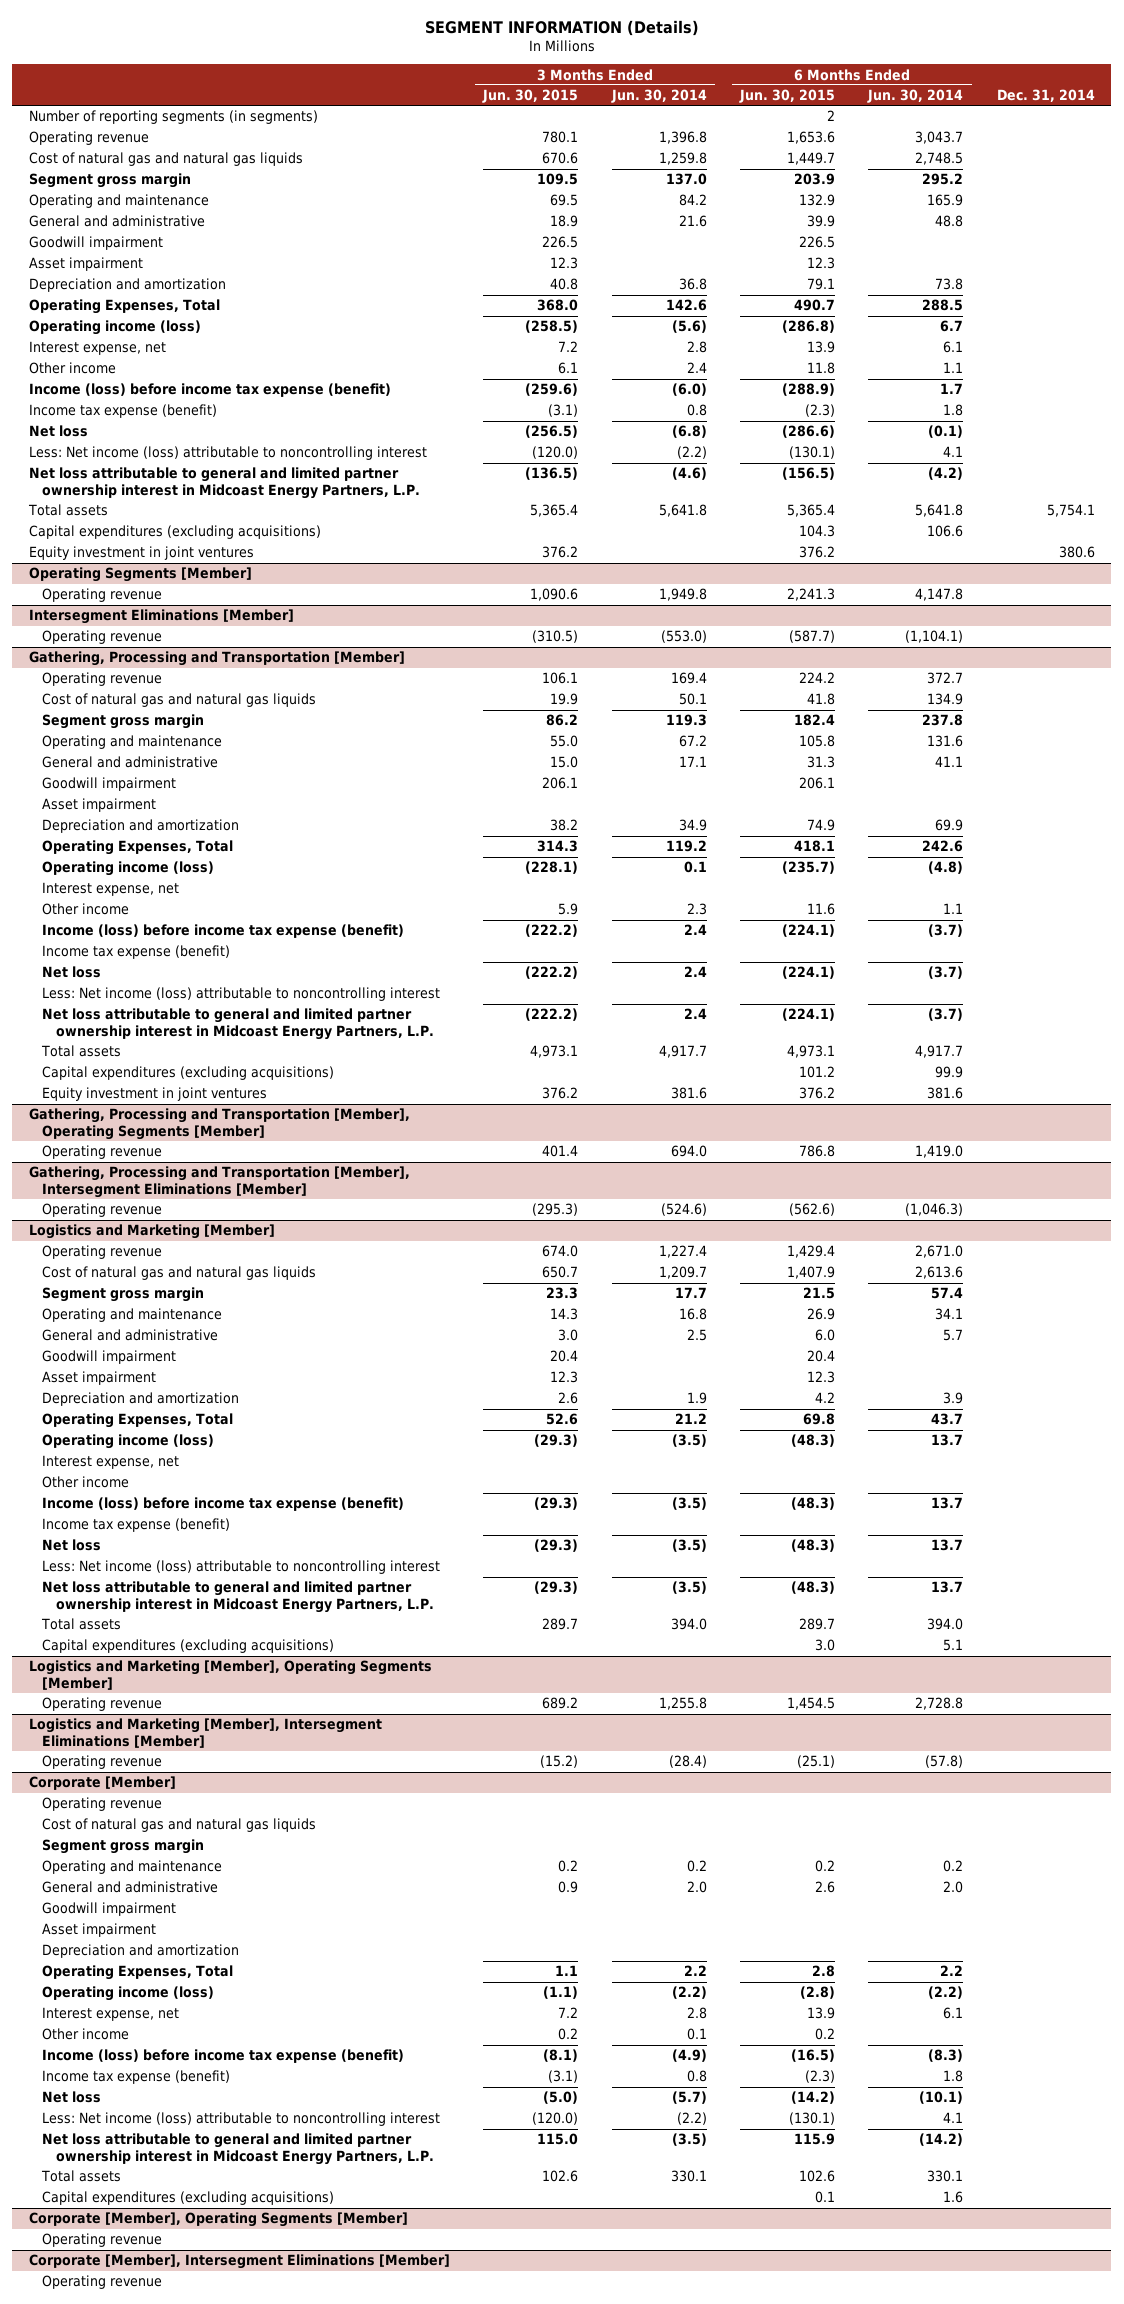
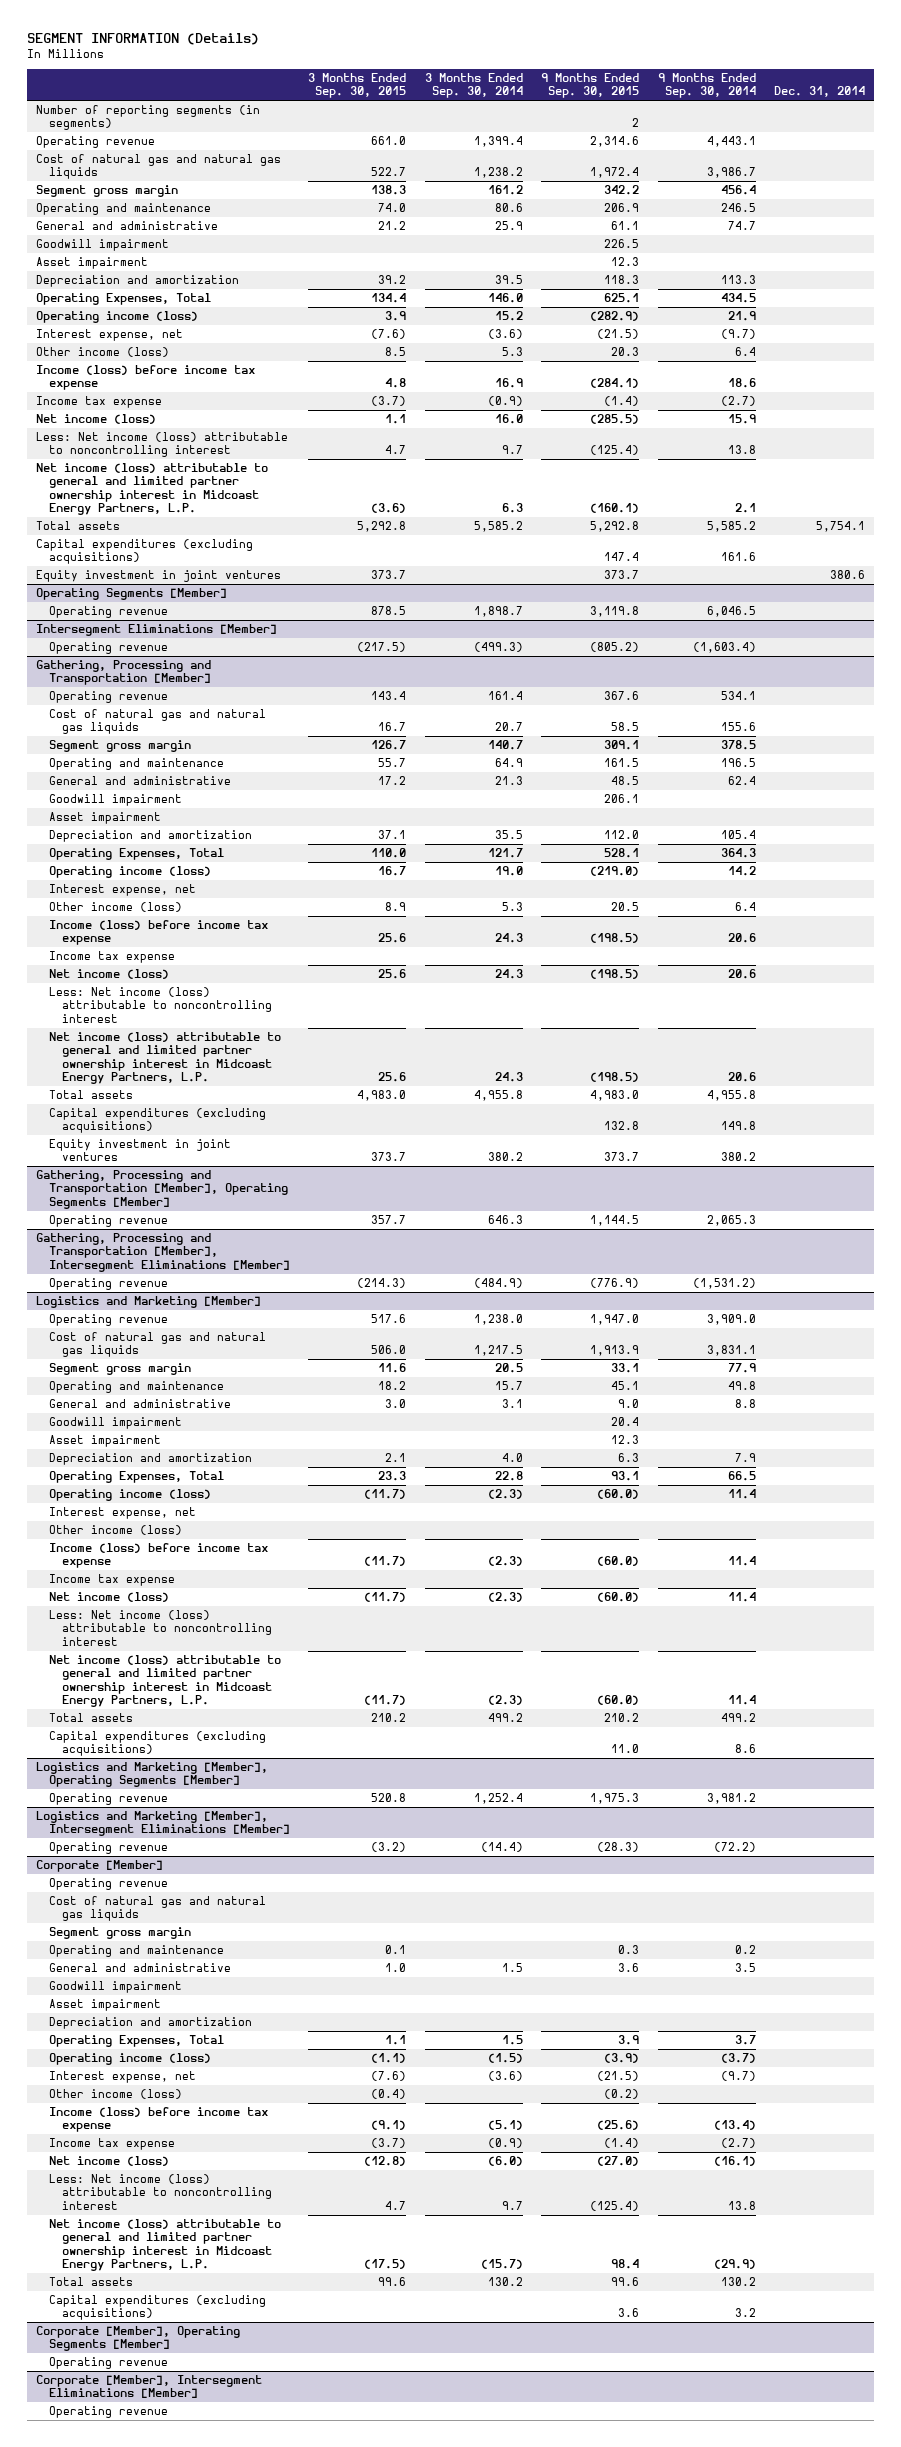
- | 3 Months Ended Jun. 30, 2015 | 3 Months Ended Jun. 30, 2014 | 6 Months Ended Jun. 30, 2015 | 6 Months Ended Jun. 30, 2014 | Dec. 31, 2014
+ | 3 Months Ended Sep. 30, 2015 | 3 Months Ended Sep. 30, 2014 | 9 Months Ended Sep. 30, 2015 | 9 Months Ended Sep. 30, 2014 | Dec. 31, 2014
- Other income | 6.1 | 2.4 | 11.8 | 1.1 |
- Income (loss) before income tax expense (benefit) | (259.6) | (6.0) | (288.9) | 1.7 |
- Income tax expense (benefit) | (3.1) | 0.8 | (2.3) | 1.8 |
- Net loss | (256.5) | (6.8) | (286.6) | (0.1) |
+ Other income (loss) | 8.5 | 5.3 | 20.3 | 6.4 |
+ Income (loss) before income tax expense | 4.8 | 16.9 | (284.1) | 18.6 |
+ Income tax expense | (3.7) | (0.9) | (1.4) | (2.7) |
+ Net income (loss) | 1.1 | 16.0 | (285.5) | 15.9 |
- Net loss attributable to general and limited partner ownership interest in Midcoast Energy Partners, L.P. | (136.5) | (4.6) | (156.5) | (4.2) |
+ Net income (loss) attributable to general and limited partner ownership interest in Midcoast Energy Partners, L.P. | (3.6) | 6.3 | (160.1) | 2.1 |
@ Gathering, Processing and Transportation [Member]
- Other income | 5.9 | 2.3 | 11.6 | 1.1 |
- Income (loss) before income tax expense (benefit) | (222.2) | 2.4 | (224.1) | (3.7) |
- Income tax expense (benefit)
- Net loss | (222.2) | 2.4 | (224.1) | (3.7) |
+ Other income (loss) | 8.9 | 5.3 | 20.5 | 6.4 |
+ Income (loss) before income tax expense | 25.6 | 24.3 | (198.5) | 20.6 |
+ Income tax expense
+ Net income (loss) | 25.6 | 24.3 | (198.5) | 20.6 |
- Net loss attributable to general and limited partner ownership interest in Midcoast Energy Partners, L.P. | (222.2) | 2.4 | (224.1) | (3.7) |
+ Net income (loss) attributable to general and limited partner ownership interest in Midcoast Energy Partners, L.P. | 25.6 | 24.3 | (198.5) | 20.6 |
@ Logistics and Marketing [Member]
- Other income
- Income (loss) before income tax expense (benefit) | (29.3) | (3.5) | (48.3) | 13.7 |
- Income tax expense (benefit)
- Net loss | (29.3) | (3.5) | (48.3) | 13.7 |
+ Other income (loss)
+ Income (loss) before income tax expense | (11.7) | (2.3) | (60.0) | 11.4 |
+ Income tax expense
+ Net income (loss) | (11.7) | (2.3) | (60.0) | 11.4 |
- Net loss attributable to general and limited partner ownership interest in Midcoast Energy Partners, L.P. | (29.3) | (3.5) | (48.3) | 13.7 |
+ Net income (loss) attributable to general and limited partner ownership interest in Midcoast Energy Partners, L.P. | (11.7) | (2.3) | (60.0) | 11.4 |
@ Corporate [Member]
- Other income | 0.2 | 0.1 | 0.2 | |
- Income (loss) before income tax expense (benefit) | (8.1) | (4.9) | (16.5) | (8.3) |
- Income tax expense (benefit) | (3.1) | 0.8 | (2.3) | 1.8 |
- Net loss | (5.0) | (5.7) | (14.2) | (10.1) |
+ Other income (loss) | (0.4) | | (0.2) | |
+ Income (loss) before income tax expense | (9.1) | (5.1) | (25.6) | (13.4) |
+ Income tax expense | (3.7) | (0.9) | (1.4) | (2.7) |
+ Net income (loss) | (12.8) | (6.0) | (27.0) | (16.1) |
- Net loss attributable to general and limited partner ownership interest in Midcoast Energy Partners, L.P. | 115.0 | (3.5) | 115.9 | (14.2) |
+ Net income (loss) attributable to general and limited partner ownership interest in Midcoast Energy Partners, L.P. | (17.5) | (15.7) | 98.4 | (29.9) |

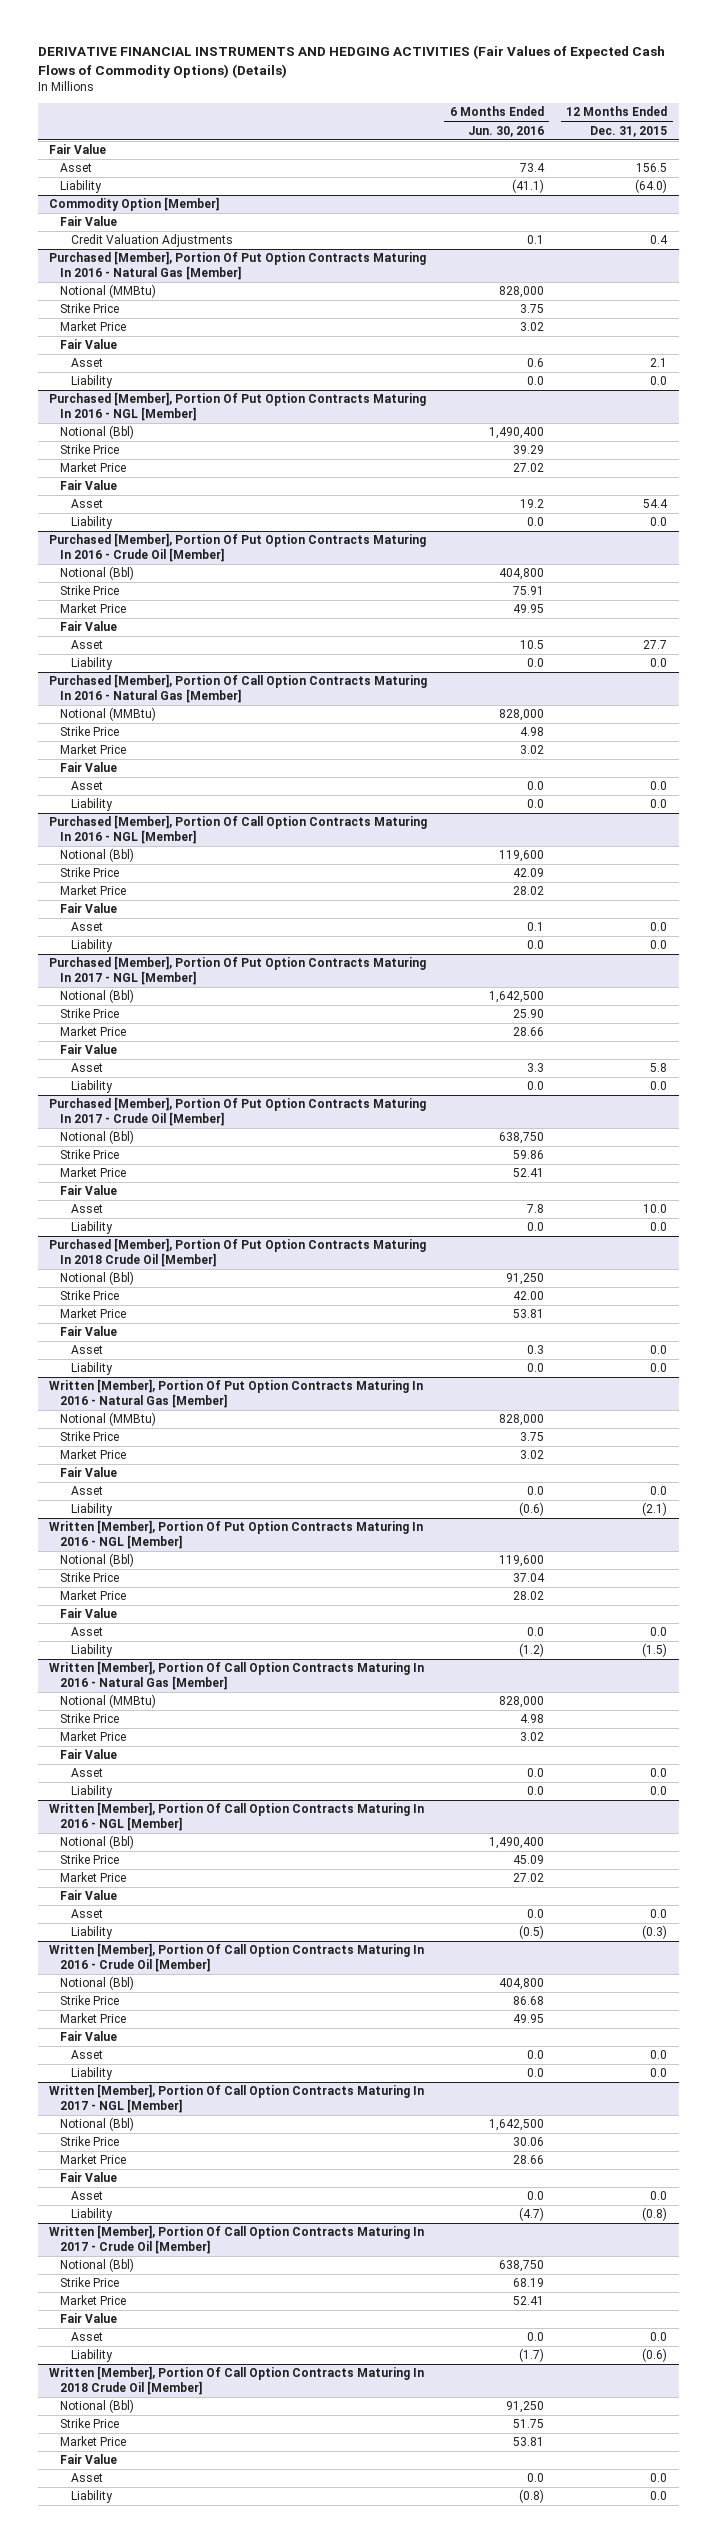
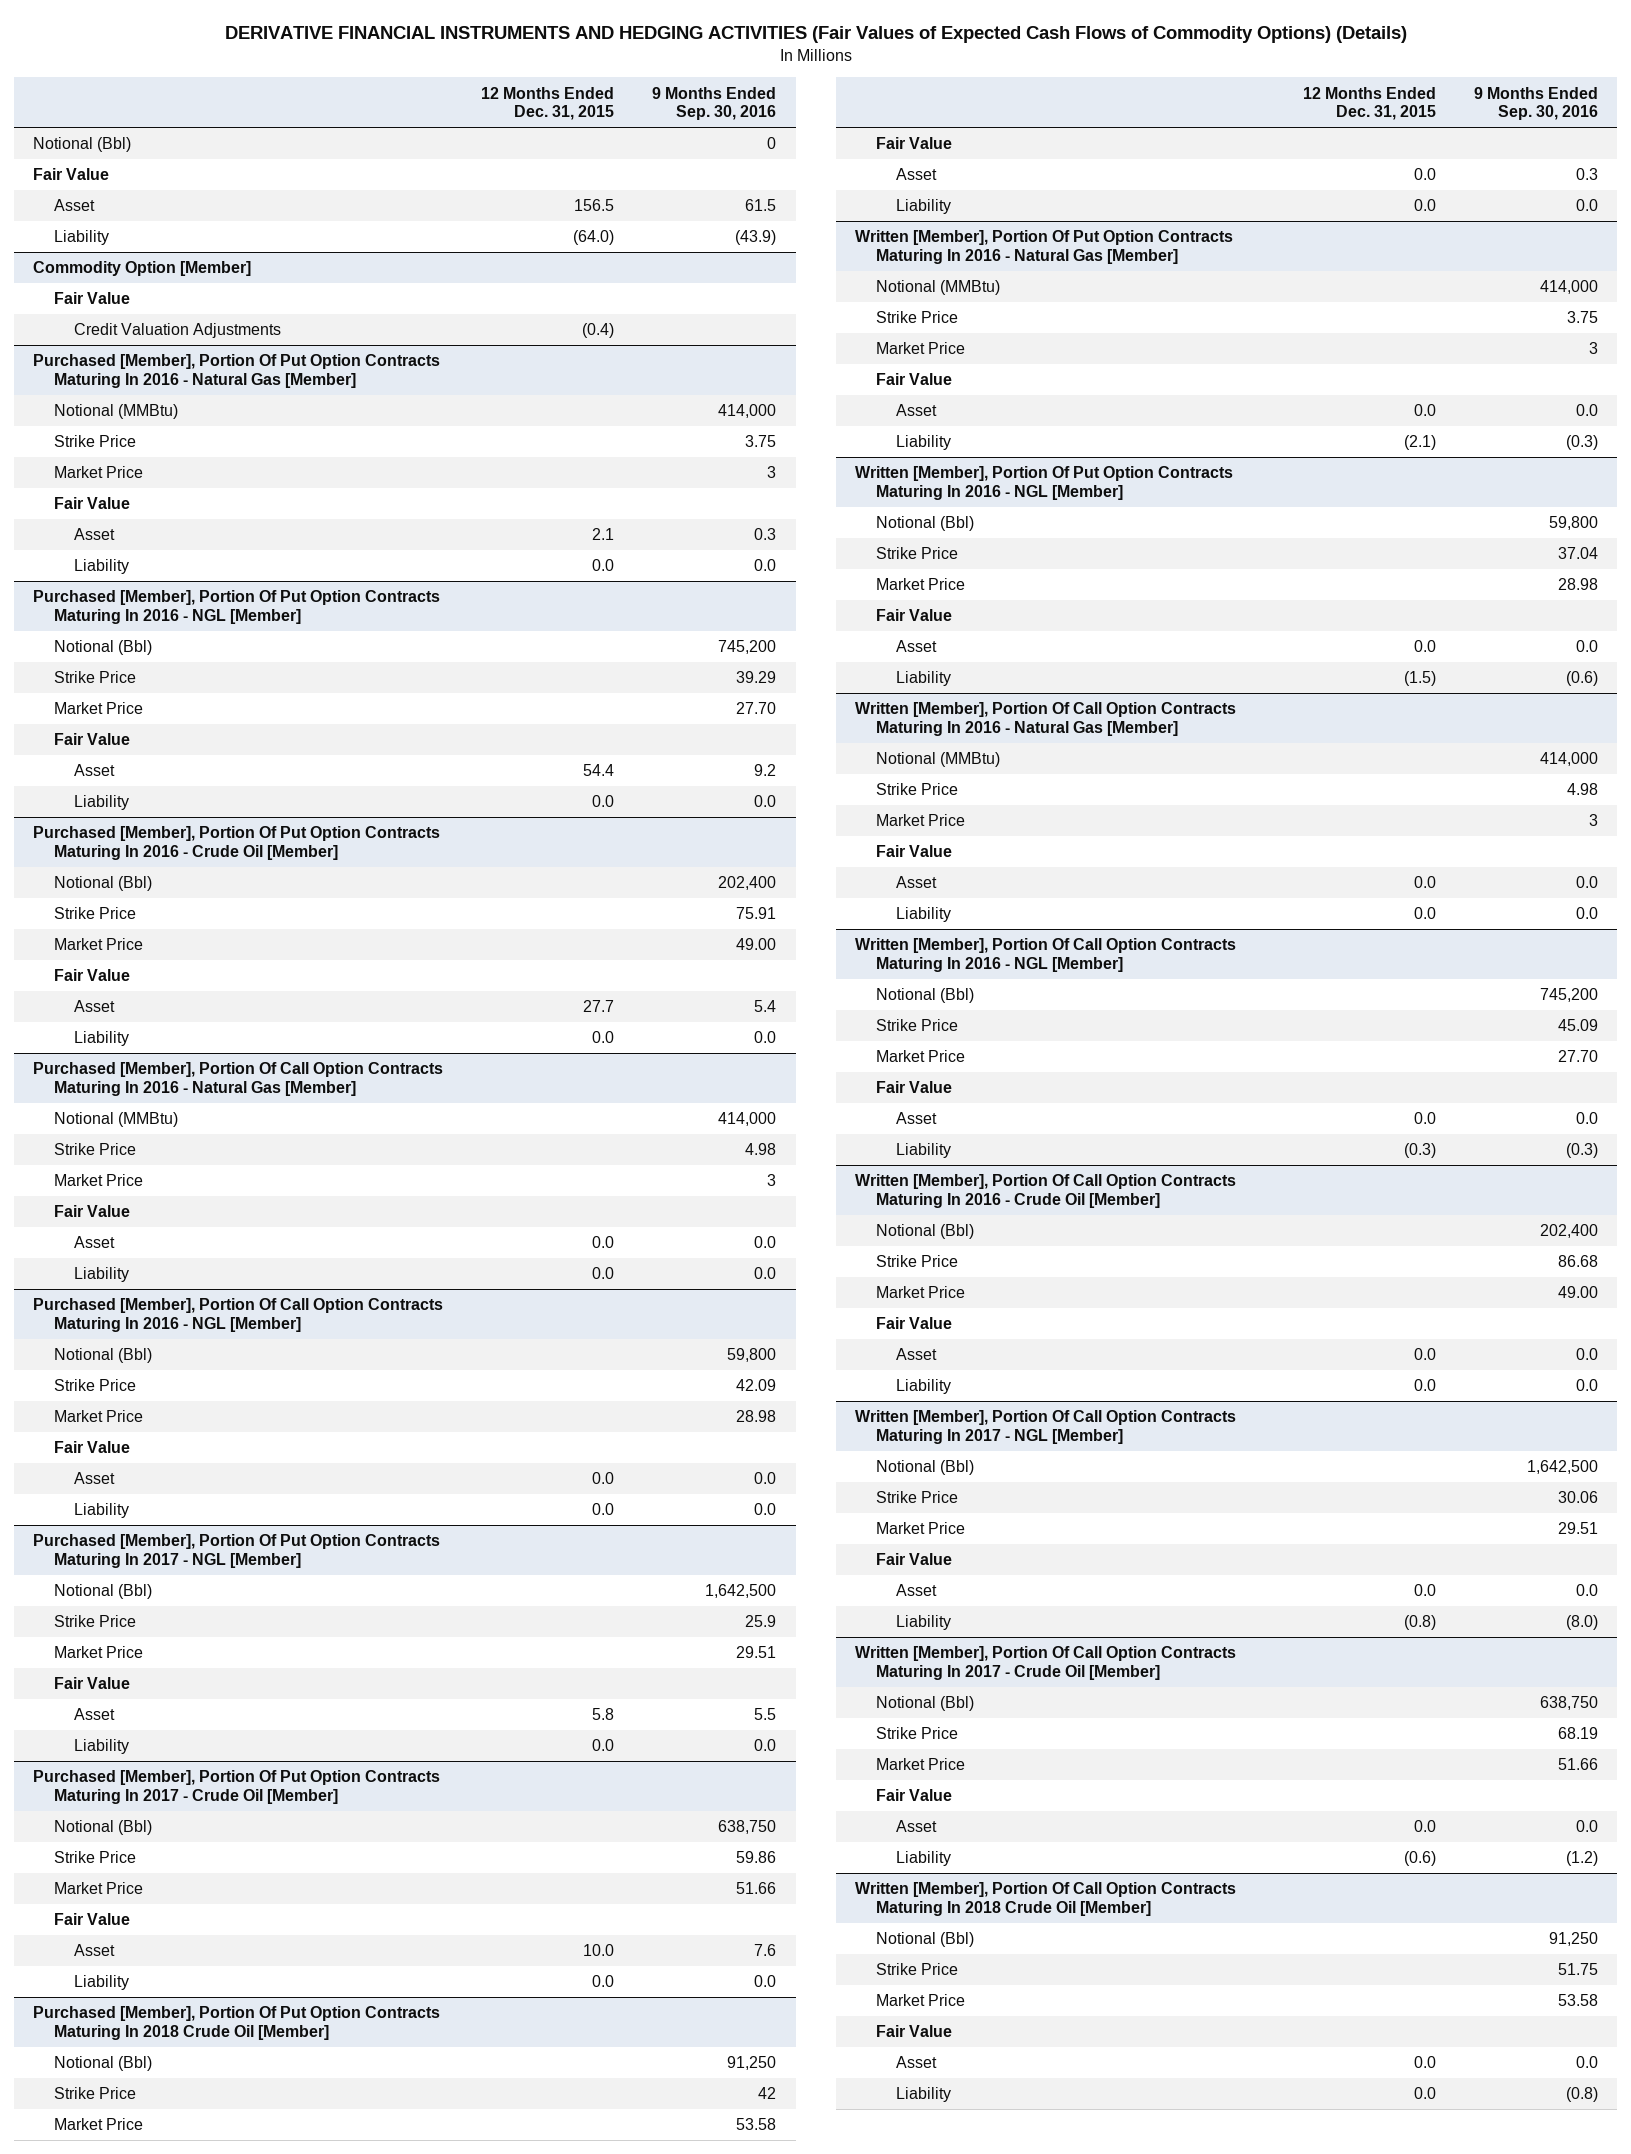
- | 6 Months Ended Jun. 30, 2016 | 12 Months Ended Dec. 31, 2015
+ | 12 Months Ended Dec. 31, 2015 | 9 Months Ended Sep. 30, 2016
+ Notional (Bbl) | | 0
@ Commodity Option [Member]
- Credit Valuation Adjustments | 0.1 | 0.4
+ Credit Valuation Adjustments | (0.4) |

